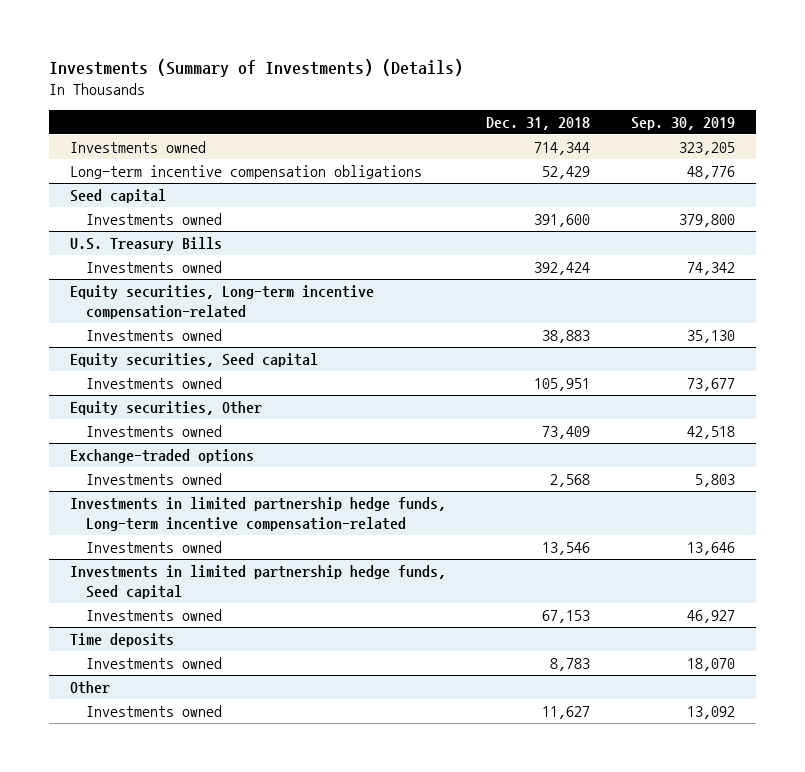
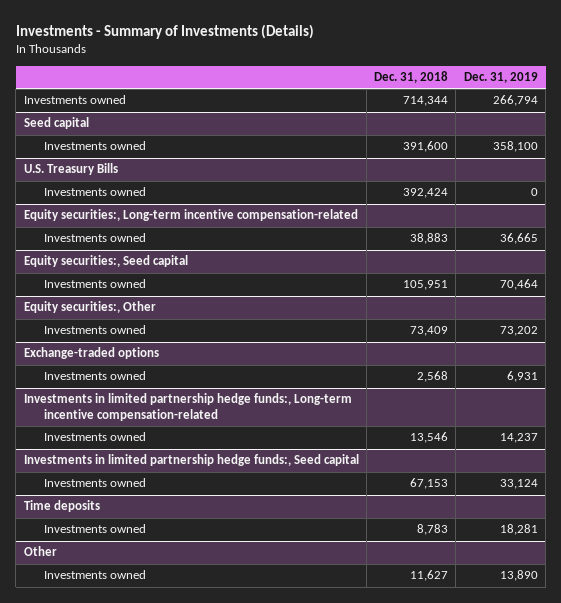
- Investments (Summary of Investments) (Details)
+ Investments - Summary of Investments (Details)
- | Dec. 31, 2018 | Sep. 30, 2019
+ | Dec. 31, 2018 | Dec. 31, 2019
- Long-term incentive compensation obligations | 52,429 | 48,776
- Equity securities, Long-term incentive compensation-related
+ Equity securities:, Long-term incentive compensation-related
- Equity securities, Seed capital
+ Equity securities:, Seed capital
- Equity securities, Other
+ Equity securities:, Other
- Investments in limited partnership hedge funds, Long-term incentive compensation-related
+ Investments in limited partnership hedge funds:, Long-term incentive compensation-related
- Investments in limited partnership hedge funds, Seed capital
+ Investments in limited partnership hedge funds:, Seed capital

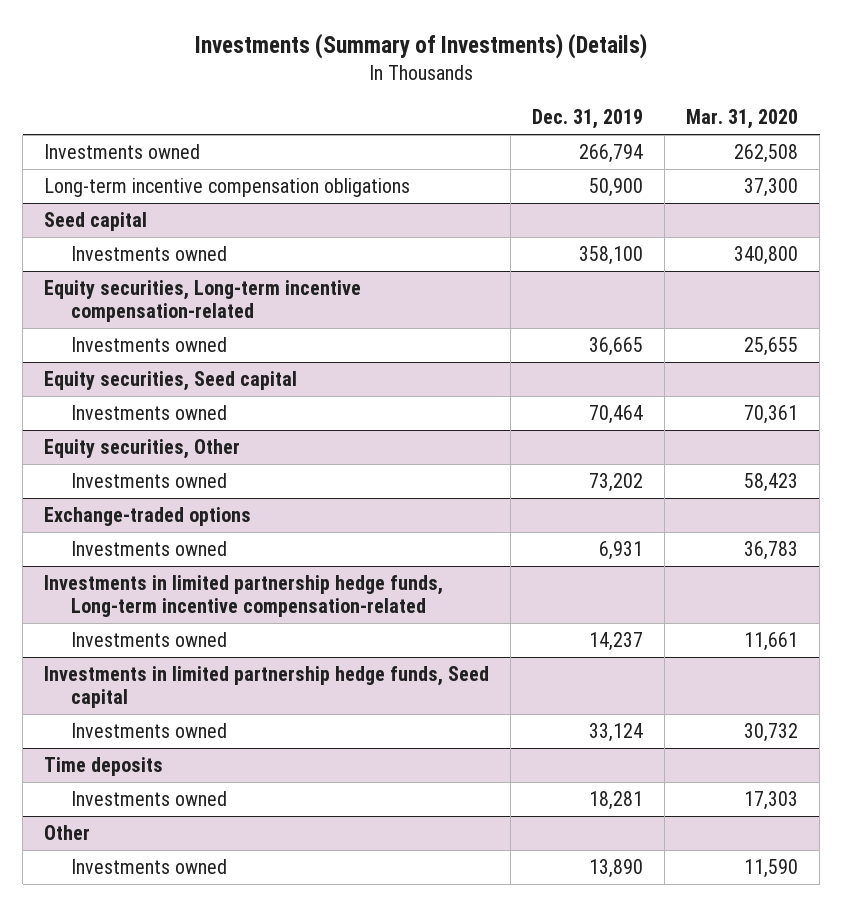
- Investments - Summary of Investments (Details)
+ Investments (Summary of Investments) (Details)
- | Dec. 31, 2018 | Dec. 31, 2019
+ | Dec. 31, 2019 | Mar. 31, 2020
+ Long-term incentive compensation obligations | 50,900 | 37,300
- U.S. Treasury Bills
- Investments owned | 392,424 | 0
- Equity securities:, Long-term incentive compensation-related
+ Equity securities, Long-term incentive compensation-related
- Equity securities:, Seed capital
+ Equity securities, Seed capital
- Equity securities:, Other
+ Equity securities, Other
- Investments in limited partnership hedge funds:, Long-term incentive compensation-related
+ Investments in limited partnership hedge funds, Long-term incentive compensation-related
- Investments in limited partnership hedge funds:, Seed capital
+ Investments in limited partnership hedge funds, Seed capital

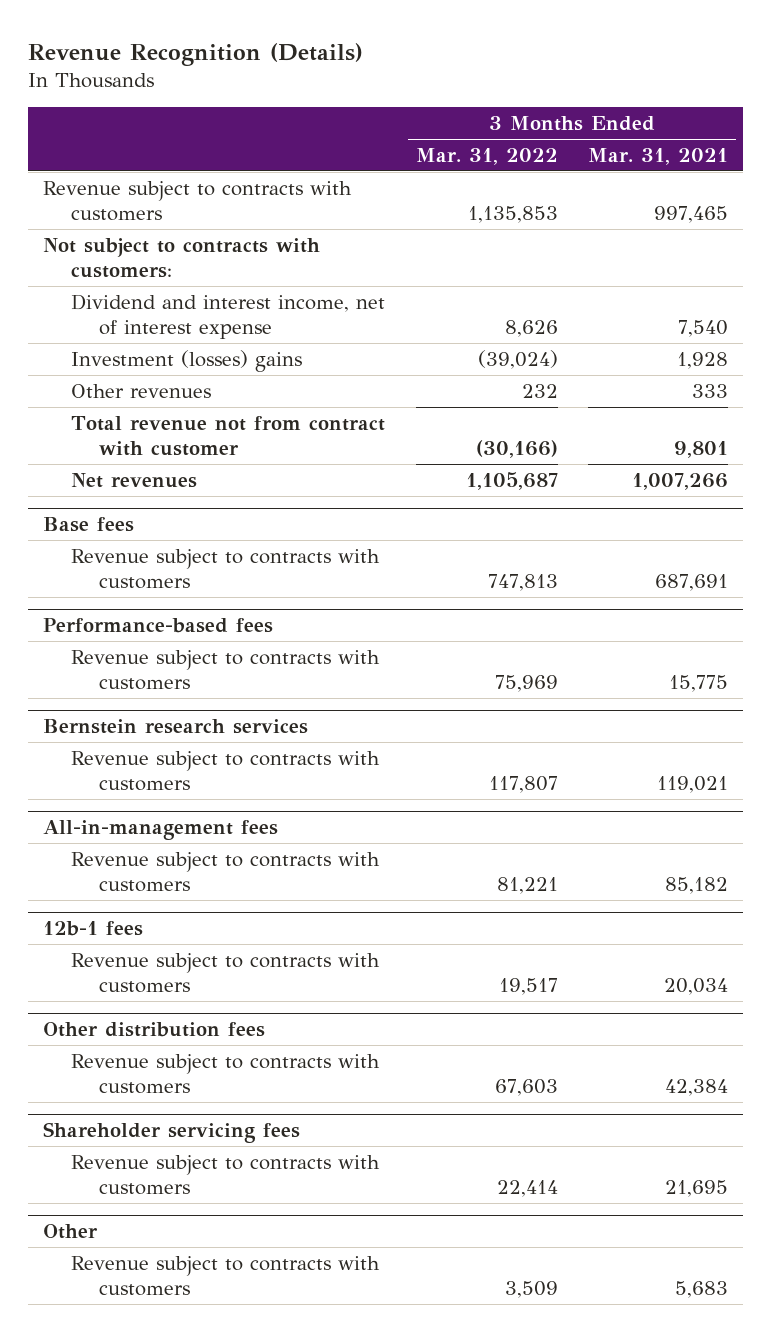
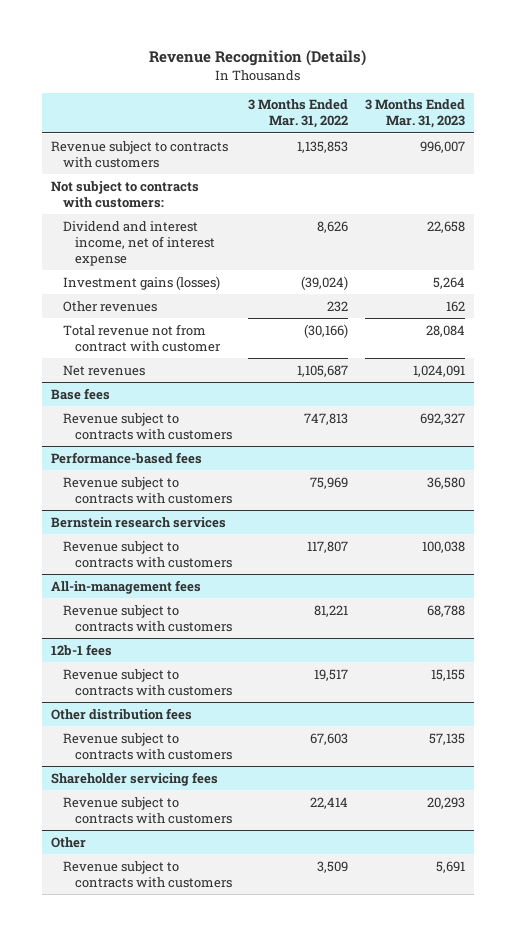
- | 3 Months Ended Mar. 31, 2022 | 3 Months Ended Mar. 31, 2021
+ | 3 Months Ended Mar. 31, 2022 | 3 Months Ended Mar. 31, 2023
- Investment (losses) gains | (39,024) | 1,928
+ Investment gains (losses) | (39,024) | 5,264

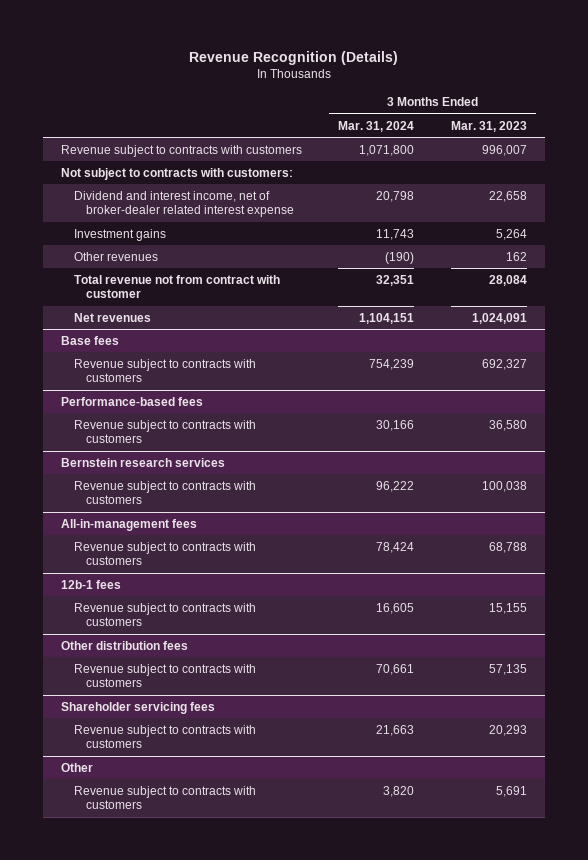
- | 3 Months Ended Mar. 31, 2022 | 3 Months Ended Mar. 31, 2023
+ | 3 Months Ended Mar. 31, 2024 | 3 Months Ended Mar. 31, 2023
- Dividend and interest income, net of interest expense | 8,626 | 22,658
- Investment gains (losses) | (39,024) | 5,264
+ Dividend and interest income, net of broker-dealer related interest expense | 20,798 | 22,658
+ Investment gains | 11,743 | 5,264

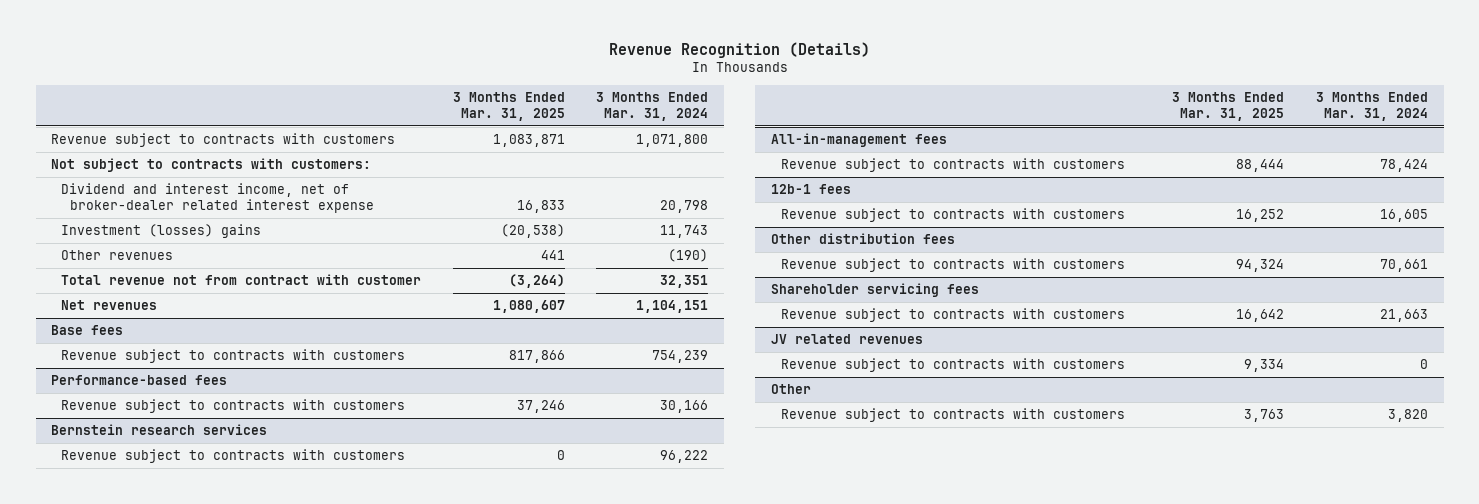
- | 3 Months Ended Mar. 31, 2024 | 3 Months Ended Mar. 31, 2023
+ | 3 Months Ended Mar. 31, 2025 | 3 Months Ended Mar. 31, 2024
- Investment gains | 11,743 | 5,264
+ Investment (losses) gains | (20,538) | 11,743
+ JV related revenues
+ Revenue subject to contracts with customers | 9,334 | 0

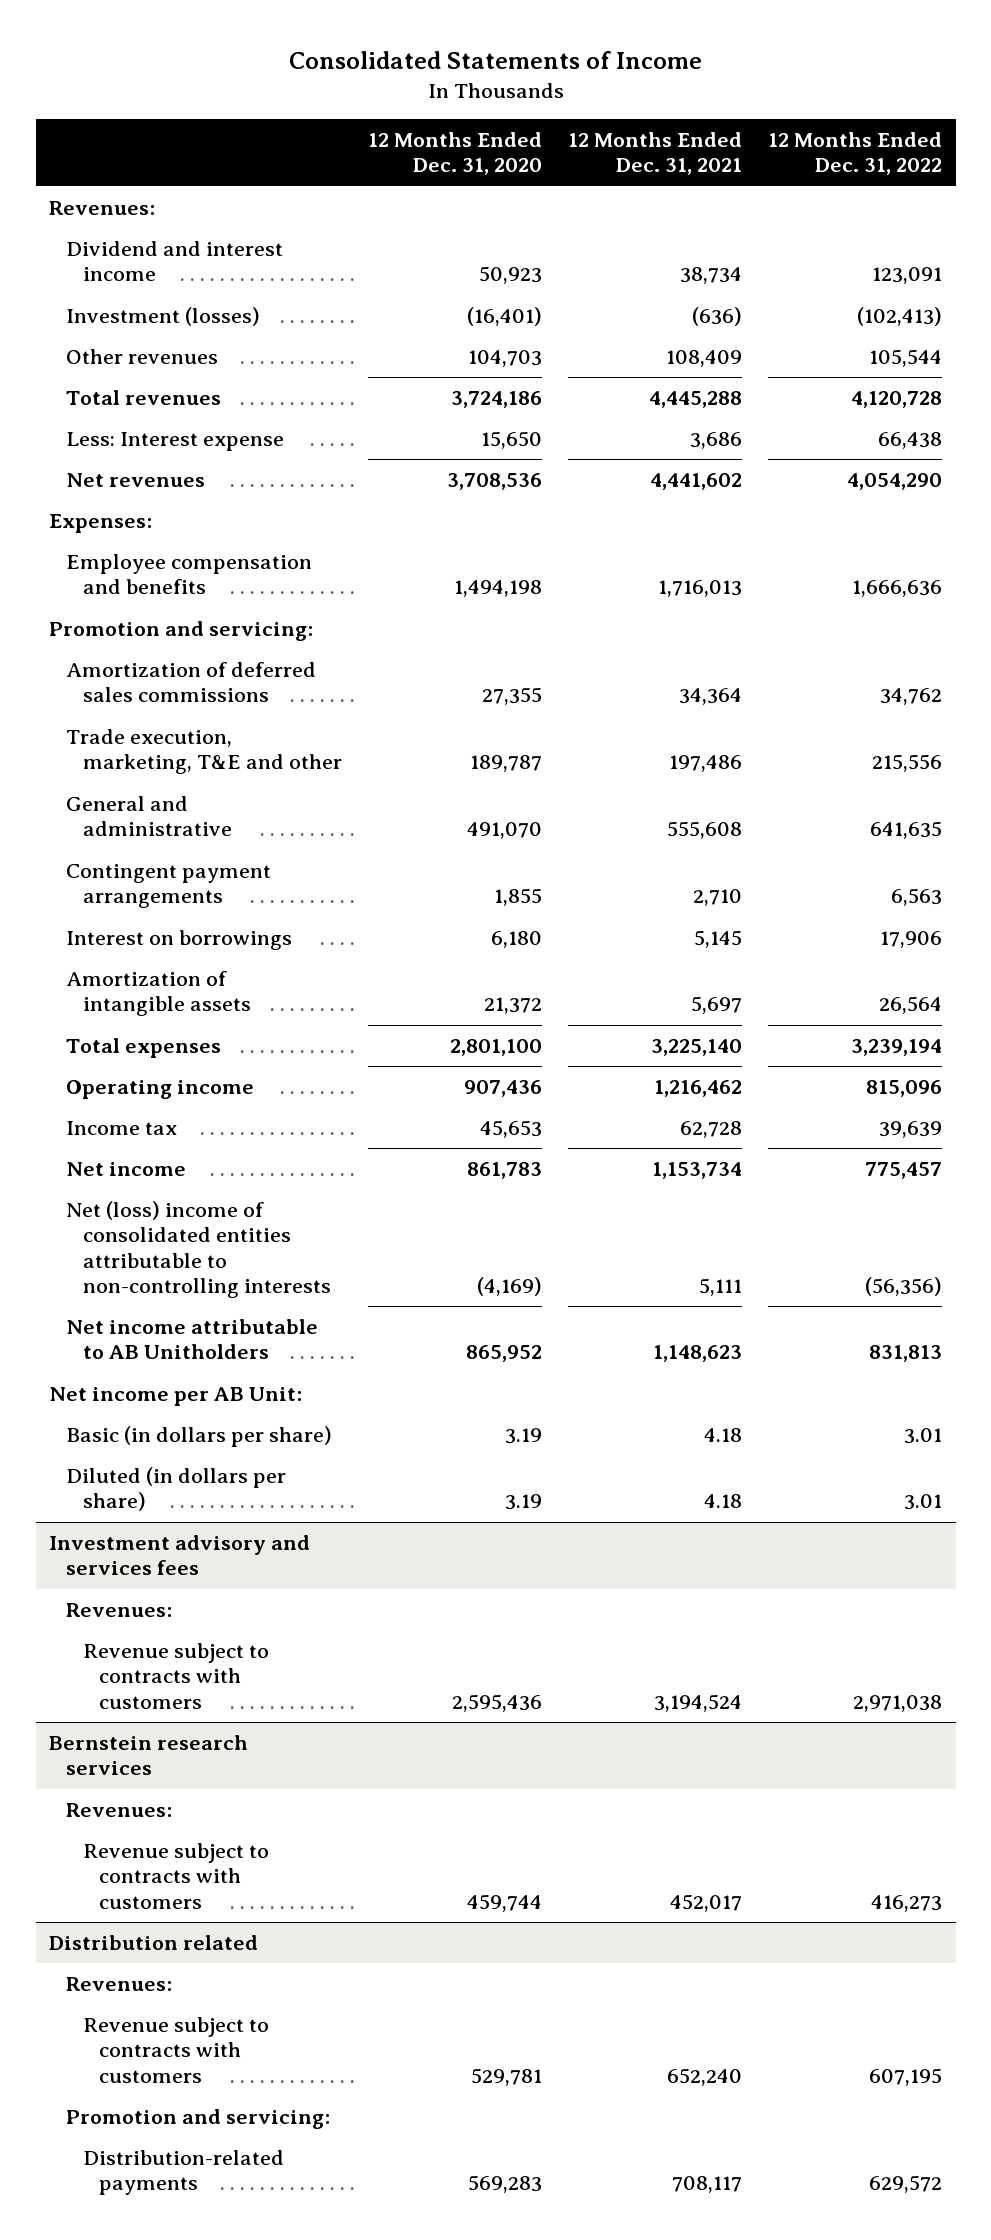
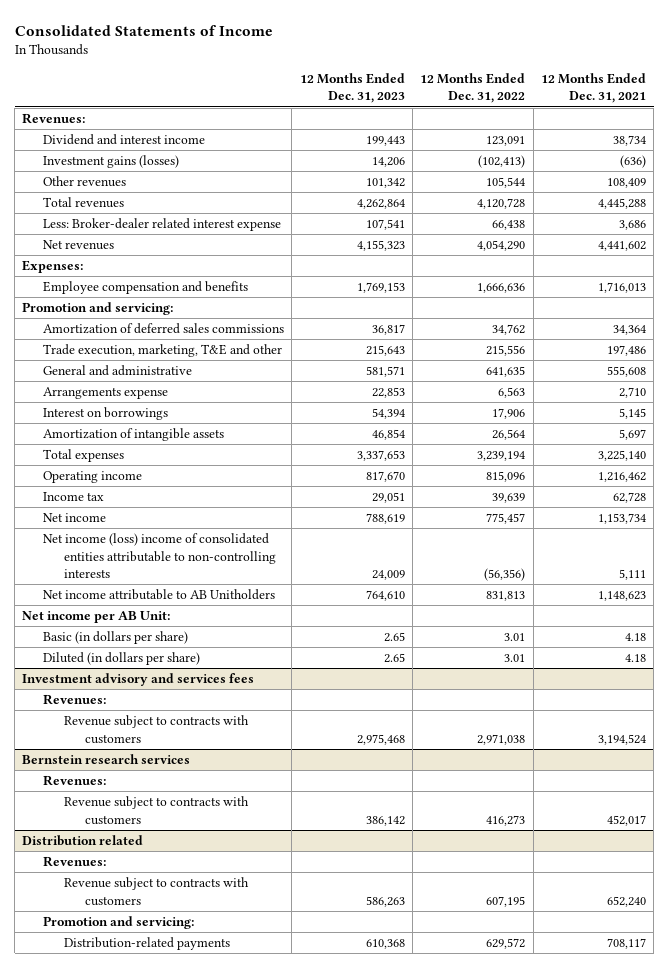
- | 12 Months Ended Dec. 31, 2020 | 12 Months Ended Dec. 31, 2021 | 12 Months Ended Dec. 31, 2022
+ | 12 Months Ended Dec. 31, 2023 | 12 Months Ended Dec. 31, 2022 | 12 Months Ended Dec. 31, 2021
- Investment (losses) | (16,401) | (636) | (102,413)
+ Investment gains (losses) | 14,206 | (102,413) | (636)
- Less: Interest expense | 15,650 | 3,686 | 66,438
+ Less: Broker-dealer related interest expense | 107,541 | 66,438 | 3,686
- Contingent payment arrangements | 1,855 | 2,710 | 6,563
+ Arrangements expense | 22,853 | 6,563 | 2,710
- Net (loss) income of consolidated entities attributable to non-controlling interests | (4,169) | 5,111 | (56,356)
+ Net income (loss) income of consolidated entities attributable to non-controlling interests | 24,009 | (56,356) | 5,111

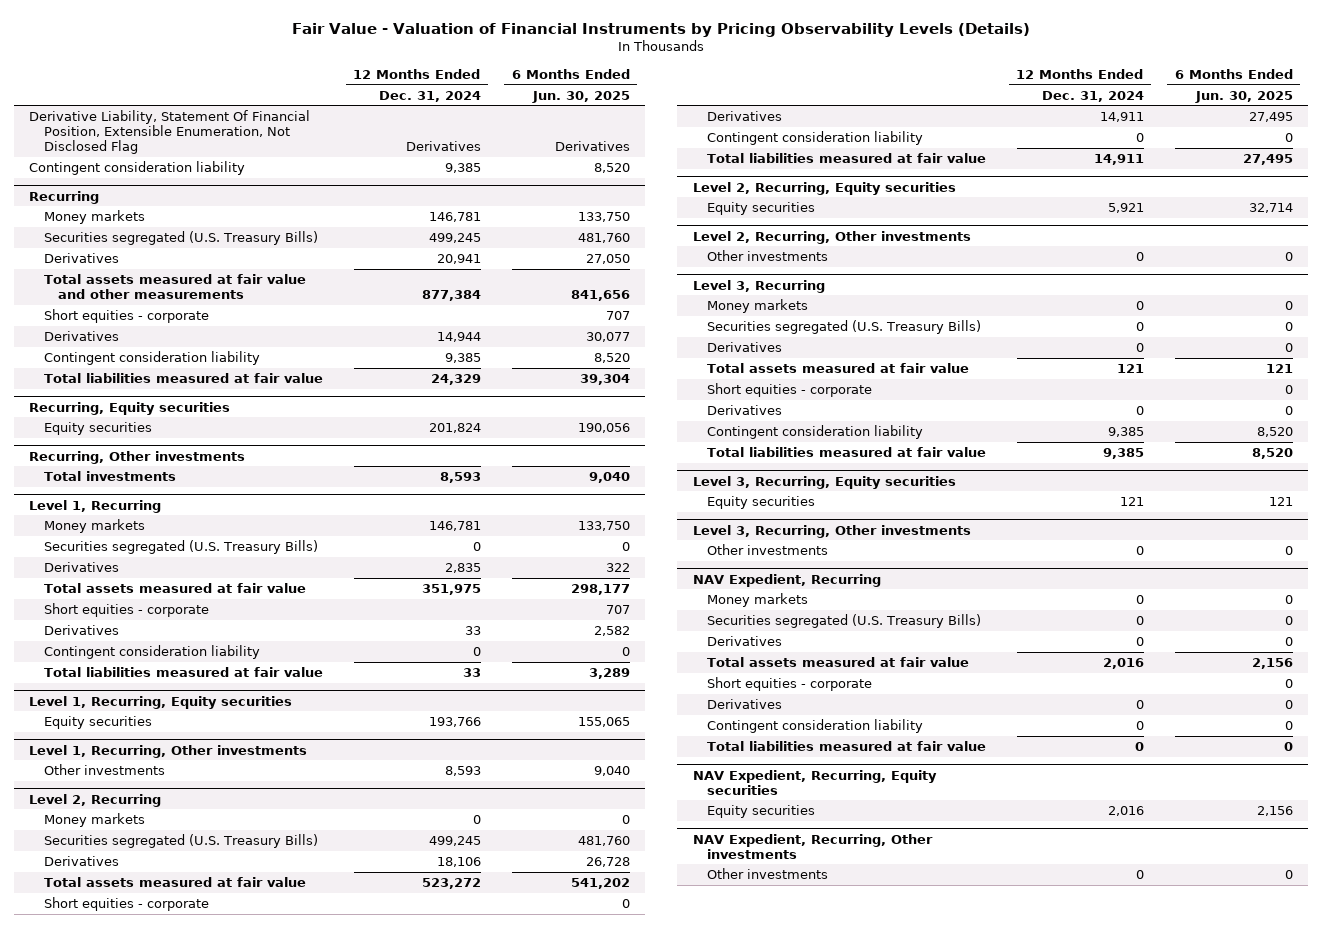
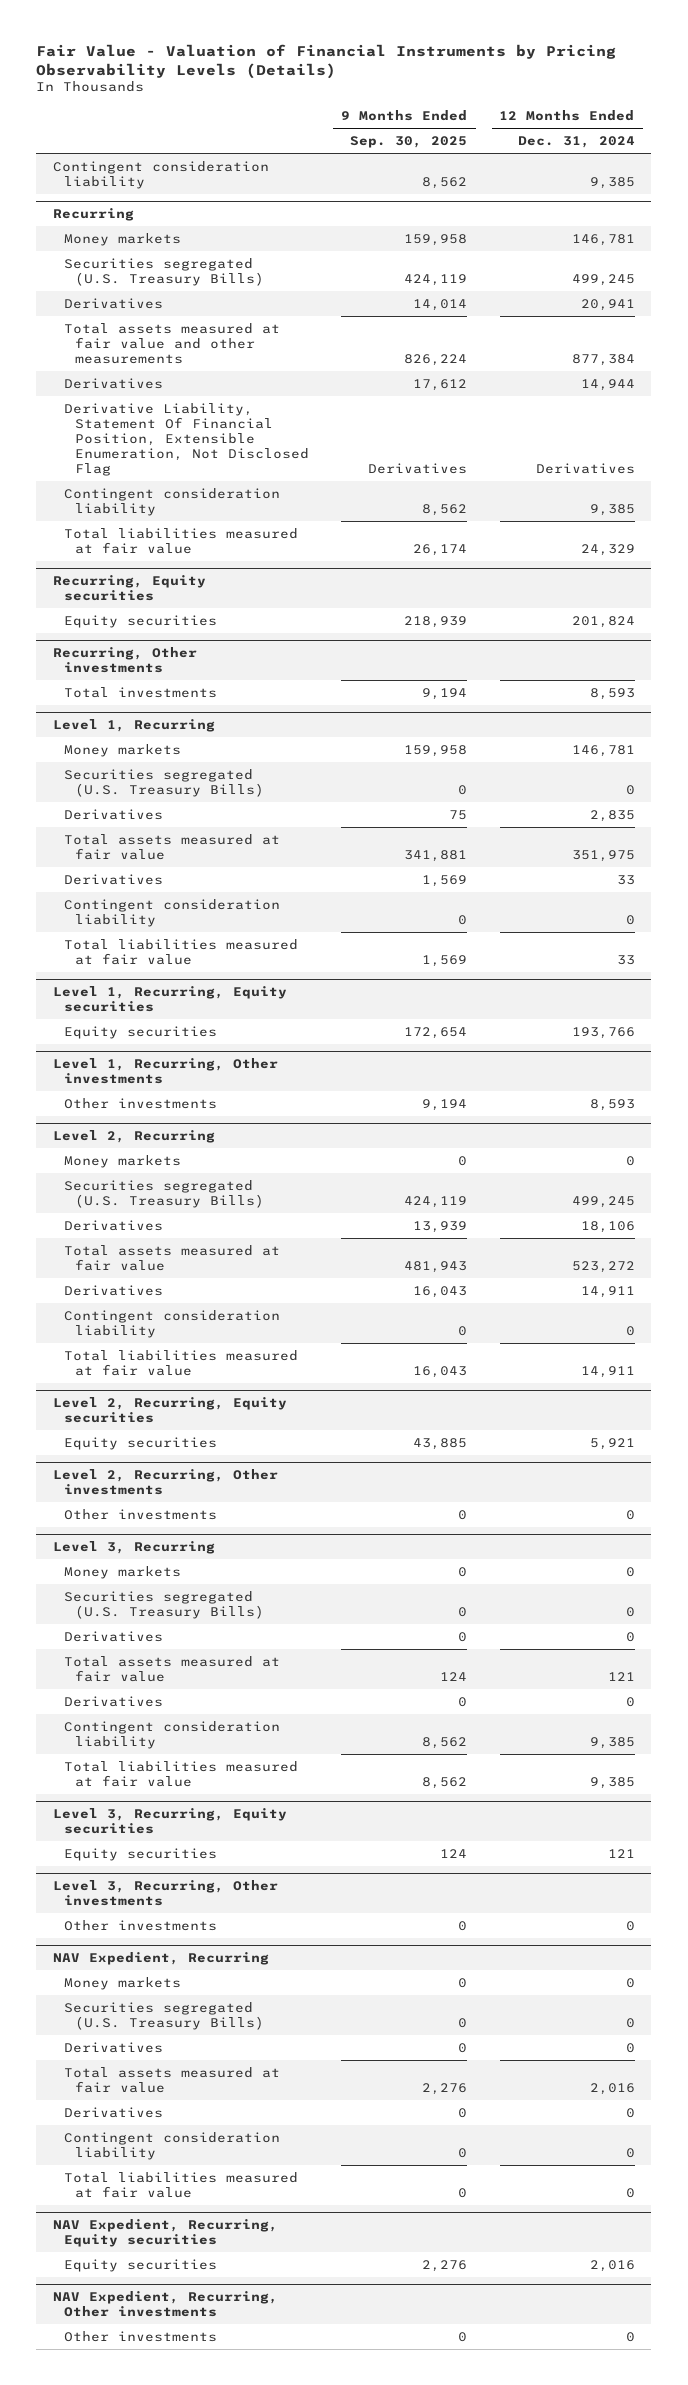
- | 12 Months Ended Dec. 31, 2024 | 6 Months Ended Jun. 30, 2025
+ | 9 Months Ended Sep. 30, 2025 | 12 Months Ended Dec. 31, 2024
- Derivative Liability, Statement Of Financial Position, Extensible Enumeration, Not Disclosed Flag | Derivatives | Derivatives
@ Recurring
- Short equities - corporate | | 707
+ Derivative Liability, Statement Of Financial Position, Extensible Enumeration, Not Disclosed Flag | Derivatives | Derivatives
@ Level 1, Recurring
- Short equities - corporate | | 707
@ Level 2, Recurring
- Short equities - corporate | | 0
@ Level 3, Recurring
- Short equities - corporate | | 0
@ NAV Expedient, Recurring
- Short equities - corporate | | 0

